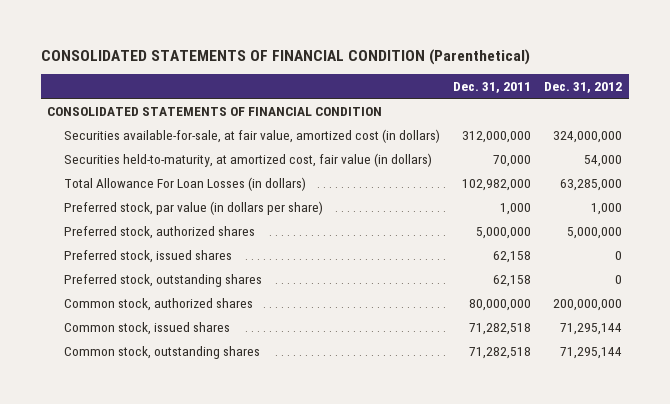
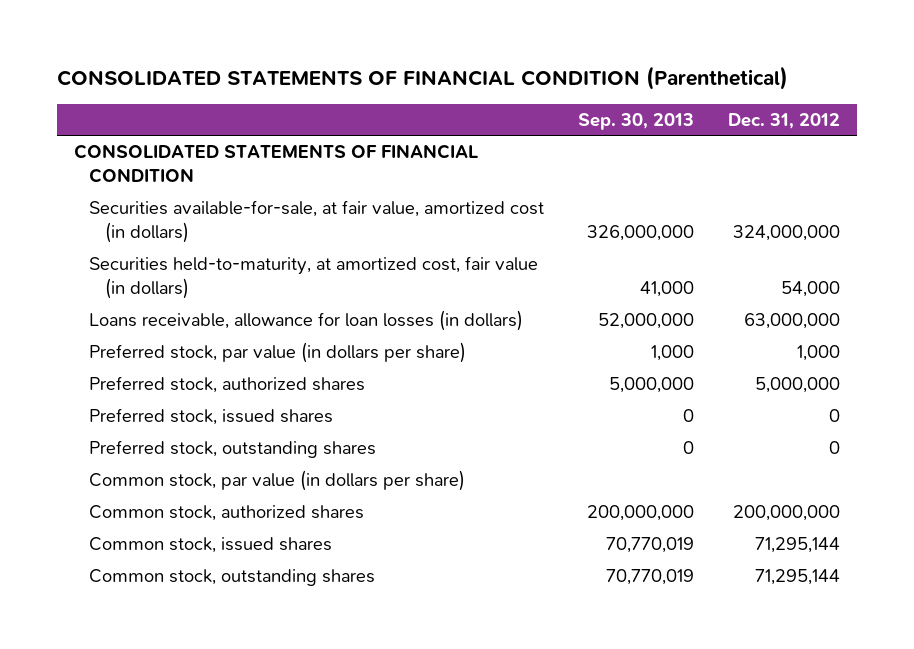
- | Dec. 31, 2011 | Dec. 31, 2012
+ | Sep. 30, 2013 | Dec. 31, 2012
- Total Allowance For Loan Losses (in dollars) | 102,982,000 | 63,285,000
+ Loans receivable, allowance for loan losses (in dollars) | 52,000,000 | 63,000,000
+ Common stock, par value (in dollars per share)

